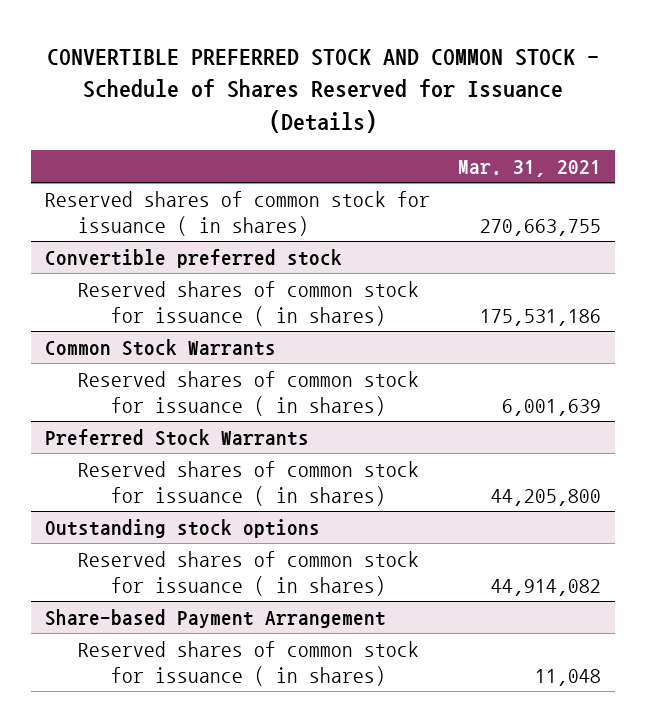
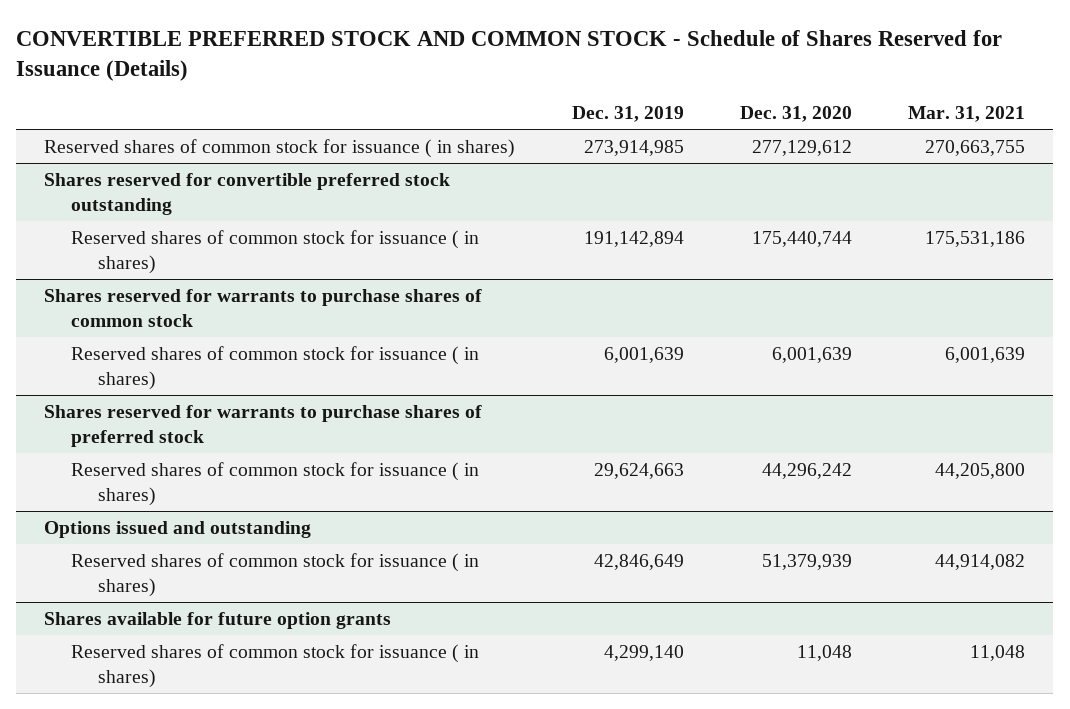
- | Mar. 31, 2021
+ | Dec. 31, 2019 | Dec. 31, 2020 | Mar. 31, 2021
- Convertible preferred stock
+ Shares reserved for convertible preferred stock outstanding
- Common Stock Warrants
+ Shares reserved for warrants to purchase shares of common stock
- Preferred Stock Warrants
+ Shares reserved for warrants to purchase shares of preferred stock
- Outstanding stock options
+ Options issued and outstanding
- Share-based Payment Arrangement
+ Shares available for future option grants

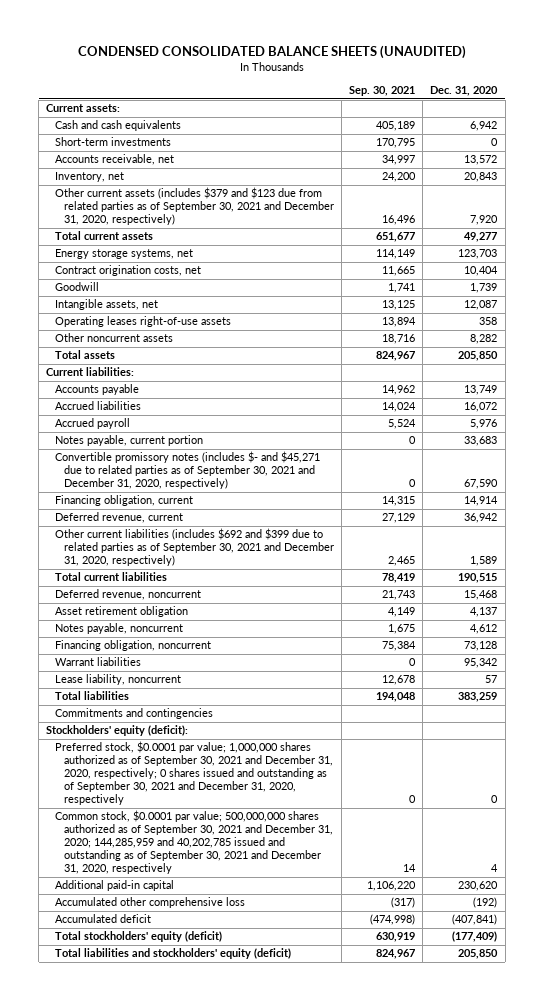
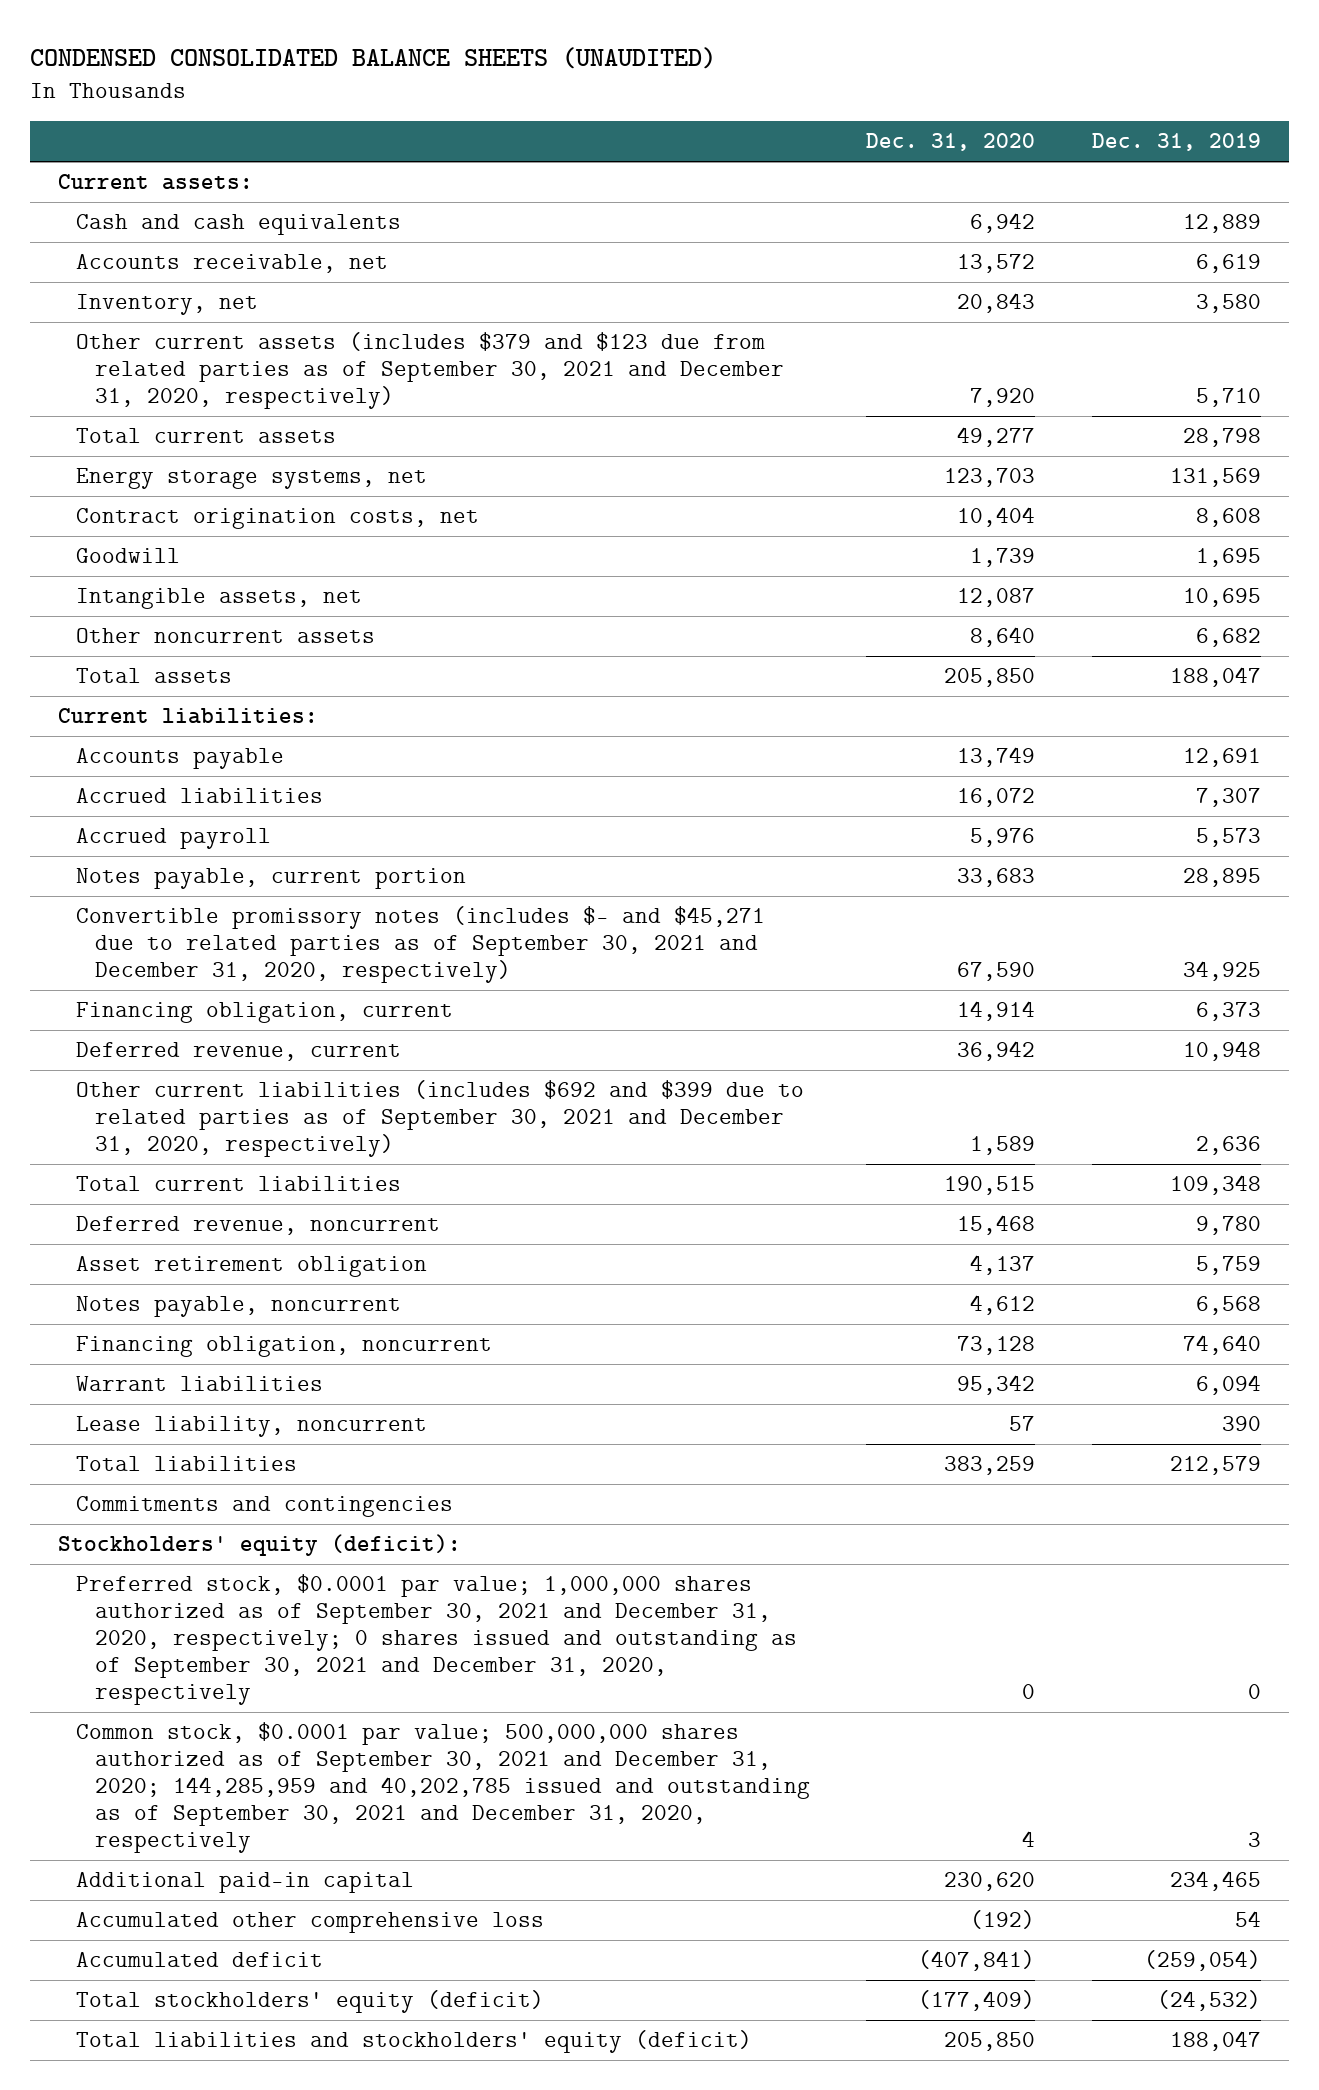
- | Sep. 30, 2021 | Dec. 31, 2020
+ | Dec. 31, 2020 | Dec. 31, 2019
- Short-term investments | 170,795 | 0
- Operating leases right-of-use assets | 13,894 | 358
- Other noncurrent assets | 18,716 | 8,282
+ Other noncurrent assets | 8,640 | 6,682

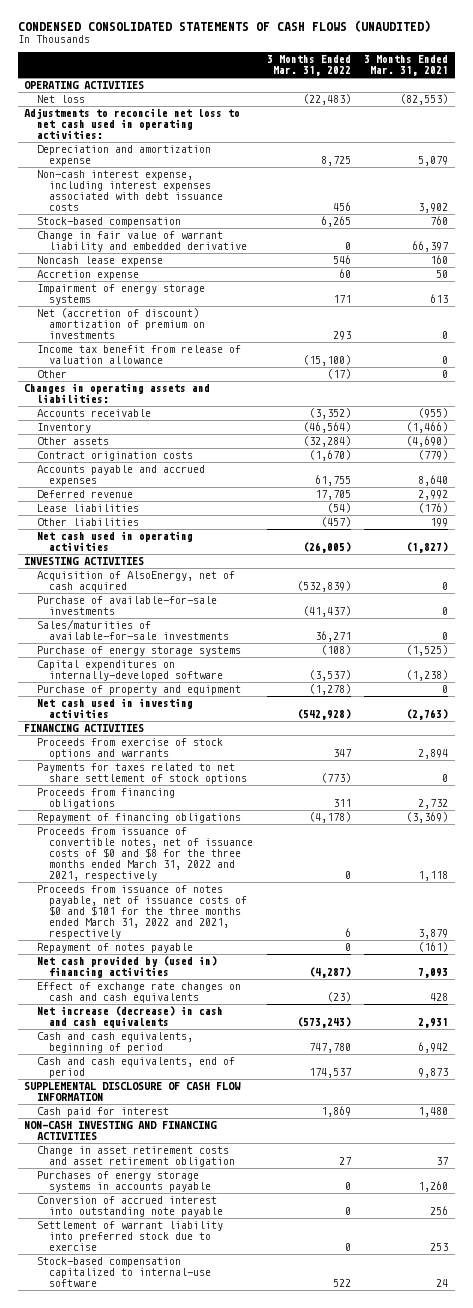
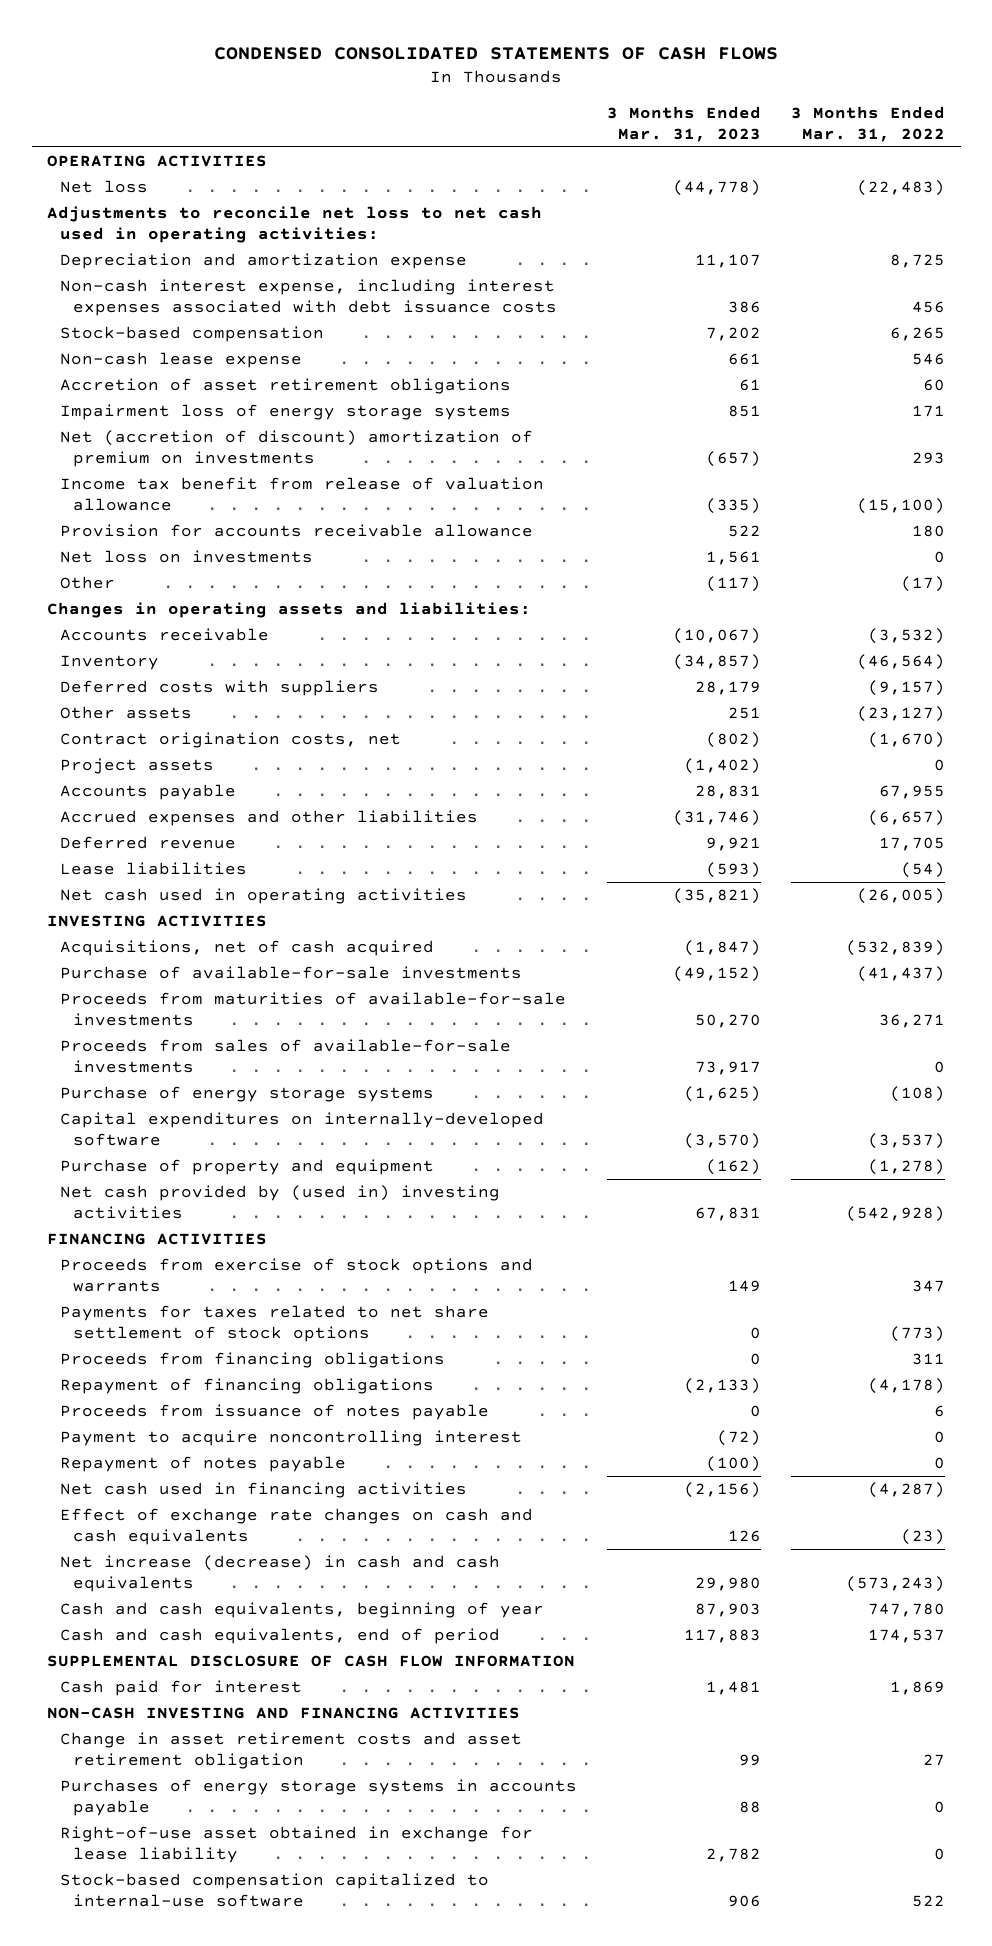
- CONDENSED CONSOLIDATED STATEMENTS OF CASH FLOWS (UNAUDITED)
+ CONDENSED CONSOLIDATED STATEMENTS OF CASH FLOWS
- | 3 Months Ended Mar. 31, 2022 | 3 Months Ended Mar. 31, 2021
+ | 3 Months Ended Mar. 31, 2023 | 3 Months Ended Mar. 31, 2022
- Change in fair value of warrant liability and embedded derivative | 0 | 66,397
- Noncash lease expense | 546 | 160
- Accretion expense | 60 | 50
- Impairment of energy storage systems | 171 | 613
+ Non-cash lease expense | 661 | 546
+ Accretion of asset retirement obligations | 61 | 60
+ Impairment loss of energy storage systems | 851 | 171
+ Provision for accounts receivable allowance | 522 | 180
+ Net loss on investments | 1,561 | 0
- Accounts receivable | (3,352) | (955)
+ Accounts receivable | (10,067) | (3,532)
- Other assets | (32,284) | (4,690)
- Contract origination costs | (1,670) | (779)
- Accounts payable and accrued expenses | 61,755 | 8,640
+ Deferred costs with suppliers | 28,179 | (9,157)
+ Other assets | 251 | (23,127)
+ Contract origination costs, net | (802) | (1,670)
+ Project assets | (1,402) | 0
+ Accounts payable | 28,831 | 67,955
+ Accrued expenses and other liabilities | (31,746) | (6,657)
- Other liabilities | (457) | 199
- Acquisition of AlsoEnergy, net of cash acquired | (532,839) | 0
+ Acquisitions, net of cash acquired | (1,847) | (532,839)
- Sales/maturities of available-for-sale investments | 36,271 | 0
+ Proceeds from maturities of available-for-sale investments | 50,270 | 36,271
+ Proceeds from sales of available-for-sale investments | 73,917 | 0
- Net cash used in investing activities | (542,928) | (2,763)
+ Net cash provided by (used in) investing activities | 67,831 | (542,928)
- Proceeds from issuance of convertible notes, net of issuance costs of $0 and $8 for the three months ended March 31, 2022 and 2021, respectively | 0 | 1,118
- Proceeds from issuance of notes payable, net of issuance costs of $0 and $101 for the three months ended March 31, 2022 and 2021, respectively | 6 | 3,879
+ Proceeds from issuance of notes payable | 0 | 6
+ Payment to acquire noncontrolling interest | (72) | 0
- Net cash provided by (used in) financing activities | (4,287) | 7,093
+ Net cash used in financing activities | (2,156) | (4,287)
- Cash and cash equivalents, beginning of period | 747,780 | 6,942
+ Cash and cash equivalents, beginning of year | 87,903 | 747,780
- Conversion of accrued interest into outstanding note payable | 0 | 256
- Settlement of warrant liability into preferred stock due to exercise | 0 | 253
+ Right-of-use asset obtained in exchange for lease liability | 2,782 | 0

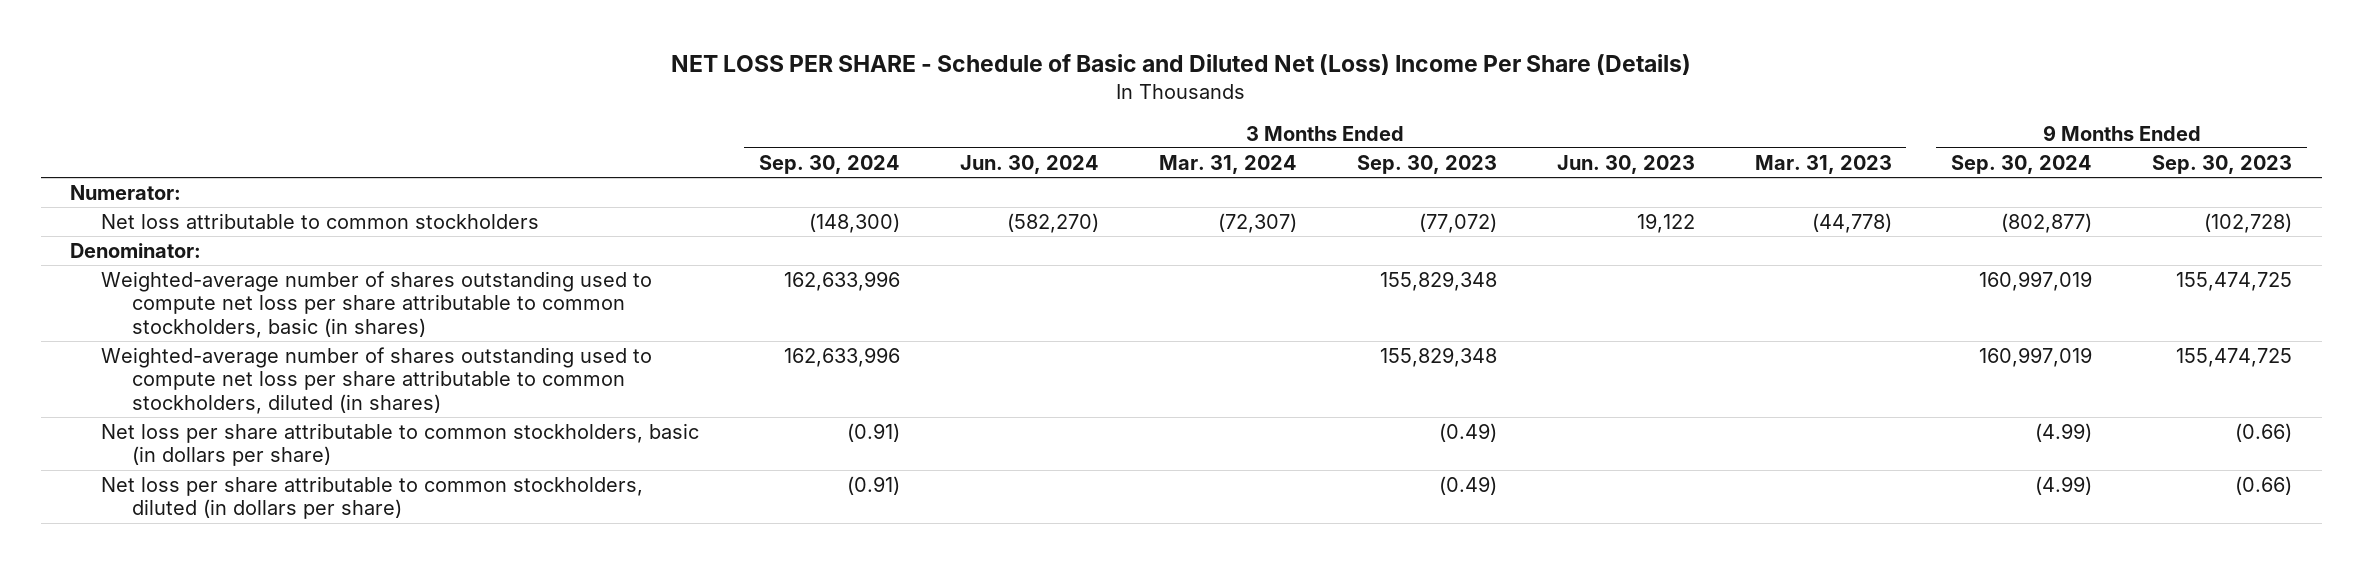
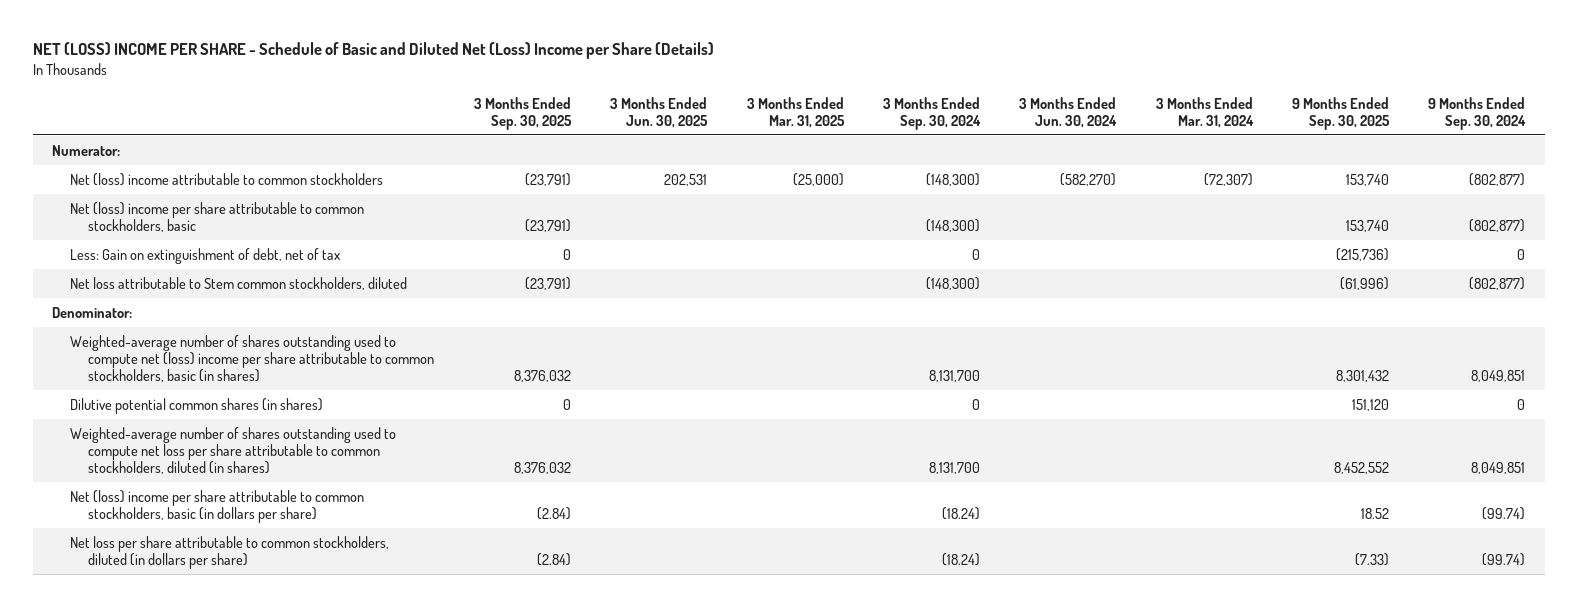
- NET LOSS PER SHARE - Schedule of Basic and Diluted Net (Loss) Income Per Share (Details)
+ NET (LOSS) INCOME PER SHARE - Schedule of Basic and Diluted Net (Loss) Income per Share (Details)
- | 3 Months Ended Sep. 30, 2024 | 3 Months Ended Jun. 30, 2024 | 3 Months Ended Mar. 31, 2024 | 3 Months Ended Sep. 30, 2023 | 3 Months Ended Jun. 30, 2023 | 3 Months Ended Mar. 31, 2023 | 9 Months Ended Sep. 30, 2024 | 9 Months Ended Sep. 30, 2023
+ | 3 Months Ended Sep. 30, 2025 | 3 Months Ended Jun. 30, 2025 | 3 Months Ended Mar. 31, 2025 | 3 Months Ended Sep. 30, 2024 | 3 Months Ended Jun. 30, 2024 | 3 Months Ended Mar. 31, 2024 | 9 Months Ended Sep. 30, 2025 | 9 Months Ended Sep. 30, 2024
- Net loss attributable to common stockholders | (148,300) | (582,270) | (72,307) | (77,072) | 19,122 | (44,778) | (802,877) | (102,728)
+ Net (loss) income attributable to common stockholders | (23,791) | 202,531 | (25,000) | (148,300) | (582,270) | (72,307) | 153,740 | (802,877)
+ Net (loss) income per share attributable to common stockholders, basic | (23,791) | | | (148,300) | | | 153,740 | (802,877)
+ Less: Gain on extinguishment of debt, net of tax | 0 | | | 0 | | | (215,736) | 0
+ Net loss attributable to Stem common stockholders, diluted | (23,791) | | | (148,300) | | | (61,996) | (802,877)
- Weighted-average number of shares outstanding used to compute net loss per share attributable to common stockholders, basic (in shares) | 162,633,996 | | | 155,829,348 | | | 160,997,019 | 155,474,725
- Weighted-average number of shares outstanding used to compute net loss per share attributable to common stockholders, diluted (in shares) | 162,633,996 | | | 155,829,348 | | | 160,997,019 | 155,474,725
- Net loss per share attributable to common stockholders, basic (in dollars per share) | (0.91) | | | (0.49) | | | (4.99) | (0.66)
- Net loss per share attributable to common stockholders, diluted (in dollars per share) | (0.91) | | | (0.49) | | | (4.99) | (0.66)
+ Weighted-average number of shares outstanding used to compute net (loss) income per share attributable to common stockholders, basic (in shares) | 8,376,032 | | | 8,131,700 | | | 8,301,432 | 8,049,851
+ Dilutive potential common shares (in shares) | 0 | | | 0 | | | 151,120 | 0
+ Weighted-average number of shares outstanding used to compute net loss per share attributable to common stockholders, diluted (in shares) | 8,376,032 | | | 8,131,700 | | | 8,452,552 | 8,049,851
+ Net (loss) income per share attributable to common stockholders, basic (in dollars per share) | (2.84) | | | (18.24) | | | 18.52 | (99.74)
+ Net loss per share attributable to common stockholders, diluted (in dollars per share) | (2.84) | | | (18.24) | | | (7.33) | (99.74)

